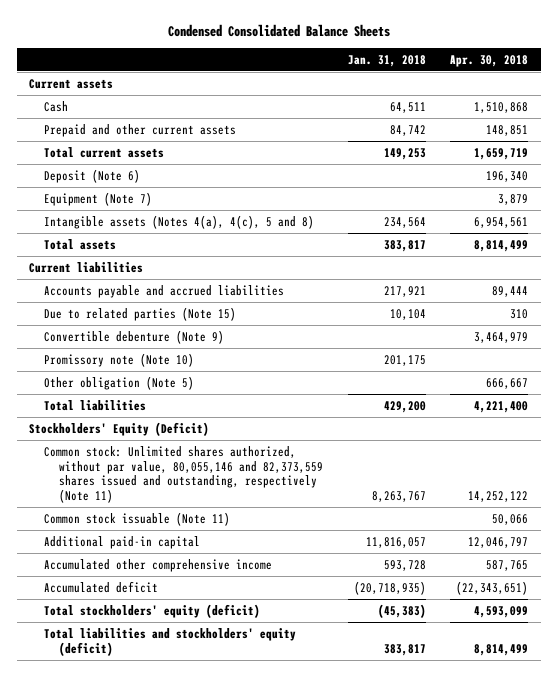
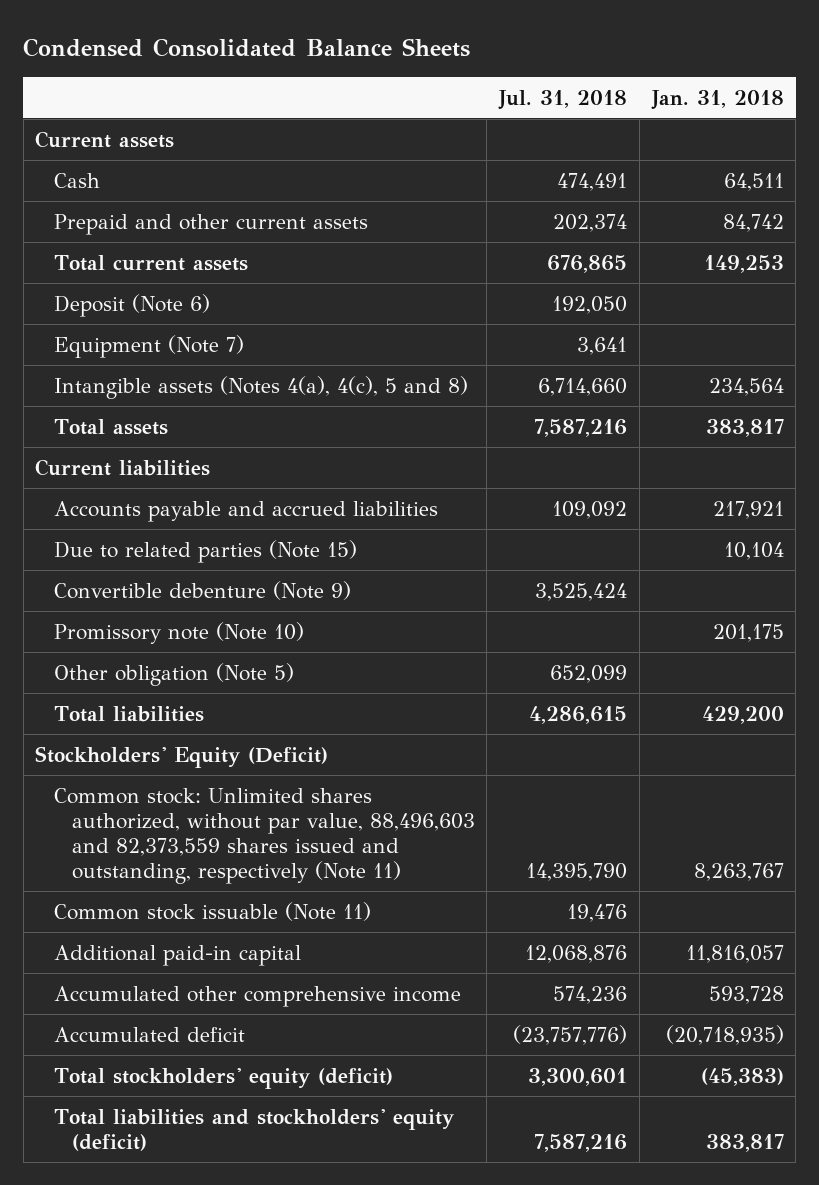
- | Jan. 31, 2018 | Apr. 30, 2018
+ | Jul. 31, 2018 | Jan. 31, 2018
- Common stock: Unlimited shares authorized, without par value, 80,055,146 and 82,373,559 shares issued and outstanding, respectively (Note 11) | 8,263,767 | 14,252,122
+ Common stock: Unlimited shares authorized, without par value, 88,496,603 and 82,373,559 shares issued and outstanding, respectively (Note 11) | 14,395,790 | 8,263,767

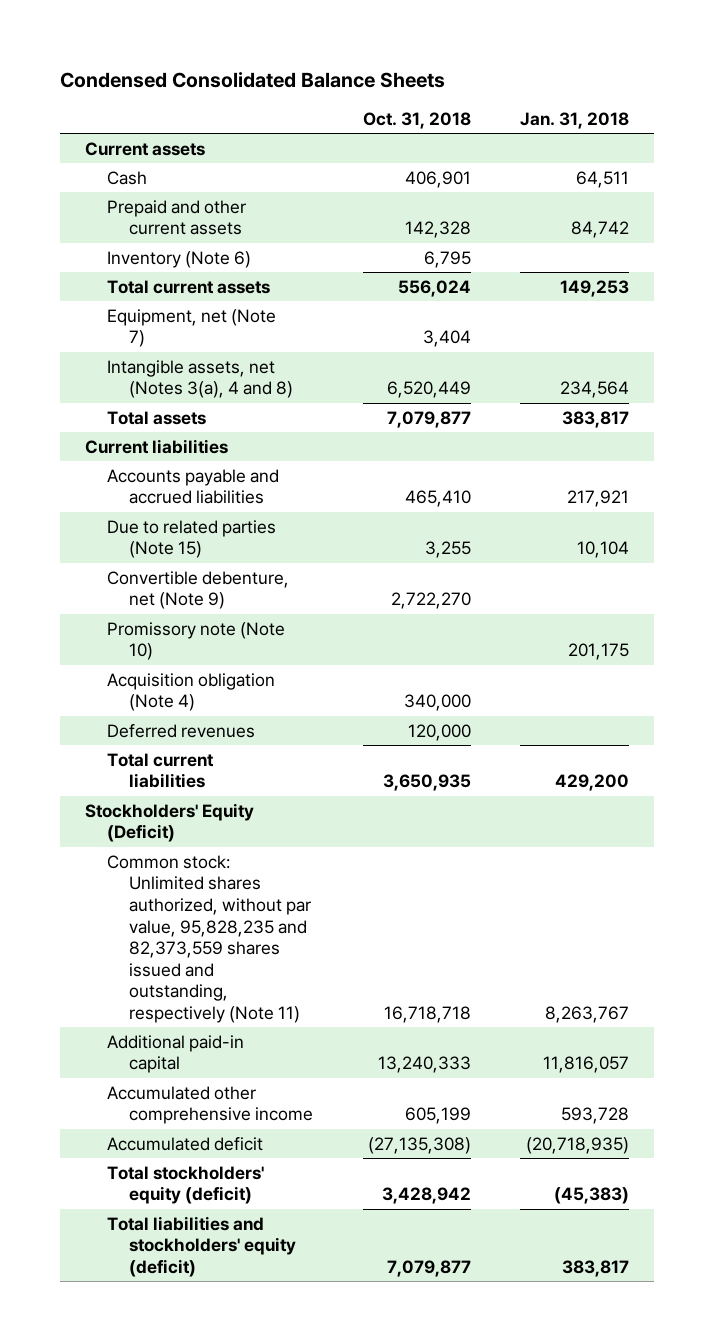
- | Jul. 31, 2018 | Jan. 31, 2018
+ | Oct. 31, 2018 | Jan. 31, 2018
+ Inventory (Note 6) | 6,795 |
- Deposit (Note 6) | 192,050 |
- Equipment (Note 7) | 3,641 |
- Intangible assets (Notes 4(a), 4(c), 5 and 8) | 6,714,660 | 234,564
+ Equipment, net (Note 7) | 3,404 |
+ Intangible assets, net (Notes 3(a), 4 and 8) | 6,520,449 | 234,564
- Convertible debenture (Note 9) | 3,525,424 |
+ Convertible debenture, net (Note 9) | 2,722,270 |
- Other obligation (Note 5) | 652,099 |
- Total liabilities | 4,286,615 | 429,200
+ Acquisition obligation (Note 4) | 340,000 |
+ Deferred revenues | 120,000 |
+ Total current liabilities | 3,650,935 | 429,200
- Common stock: Unlimited shares authorized, without par value, 88,496,603 and 82,373,559 shares issued and outstanding, respectively (Note 11) | 14,395,790 | 8,263,767
- Common stock issuable (Note 11) | 19,476 |
+ Common stock: Unlimited shares authorized, without par value, 95,828,235 and 82,373,559 shares issued and outstanding, respectively (Note 11) | 16,718,718 | 8,263,767

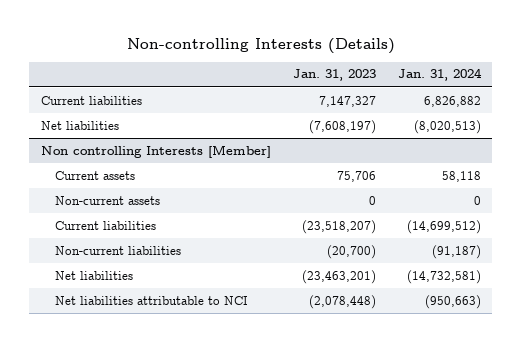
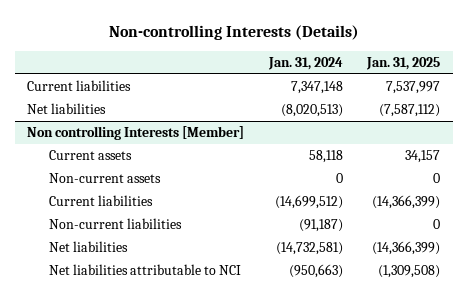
- | Jan. 31, 2023 | Jan. 31, 2024
+ | Jan. 31, 2024 | Jan. 31, 2025
- Current liabilities | 7,147,327 | 6,826,882
+ Current liabilities | 7,347,148 | 7,537,997

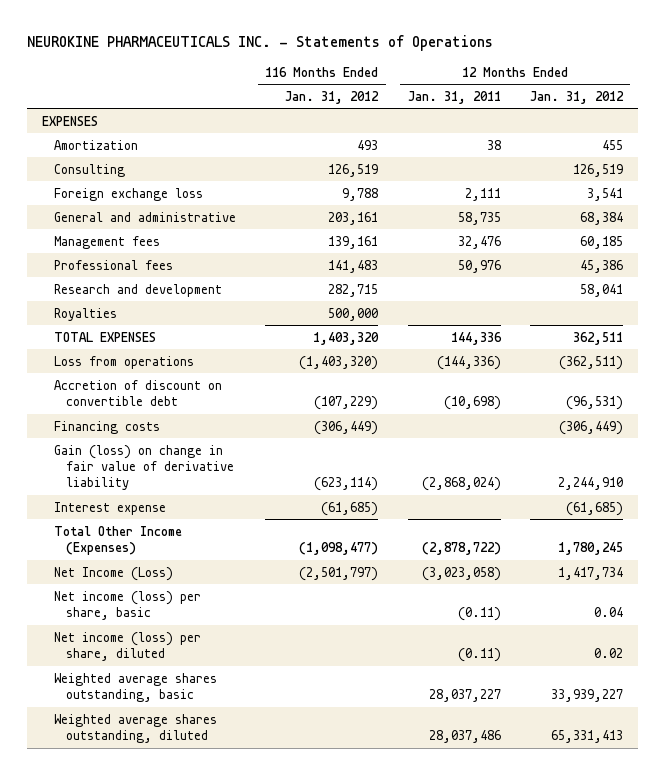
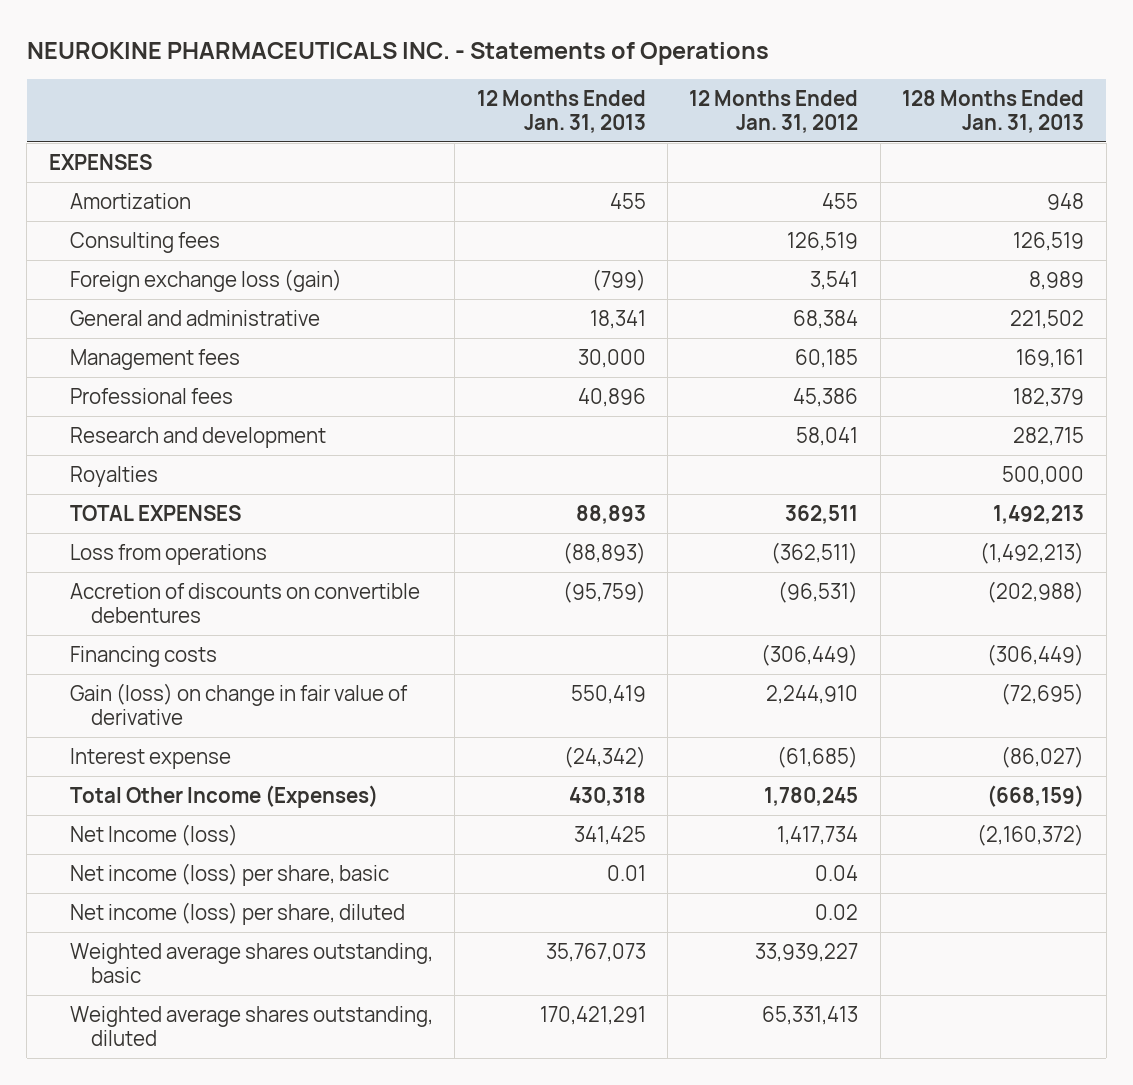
- | 116 Months Ended Jan. 31, 2012 | 12 Months Ended Jan. 31, 2011 | 12 Months Ended Jan. 31, 2012
+ | 12 Months Ended Jan. 31, 2013 | 12 Months Ended Jan. 31, 2012 | 128 Months Ended Jan. 31, 2013
- Consulting | 126,519 | | 126,519
- Foreign exchange loss | 9,788 | 2,111 | 3,541
+ Consulting fees | | 126,519 | 126,519
+ Foreign exchange loss (gain) | (799) | 3,541 | 8,989
- Accretion of discount on convertible debt | (107,229) | (10,698) | (96,531)
+ Accretion of discounts on convertible debentures | (95,759) | (96,531) | (202,988)
- Gain (loss) on change in fair value of derivative liability | (623,114) | (2,868,024) | 2,244,910
+ Gain (loss) on change in fair value of derivative | 550,419 | 2,244,910 | (72,695)
- Net Income (Loss) | (2,501,797) | (3,023,058) | 1,417,734
+ Net Income (loss) | 341,425 | 1,417,734 | (2,160,372)

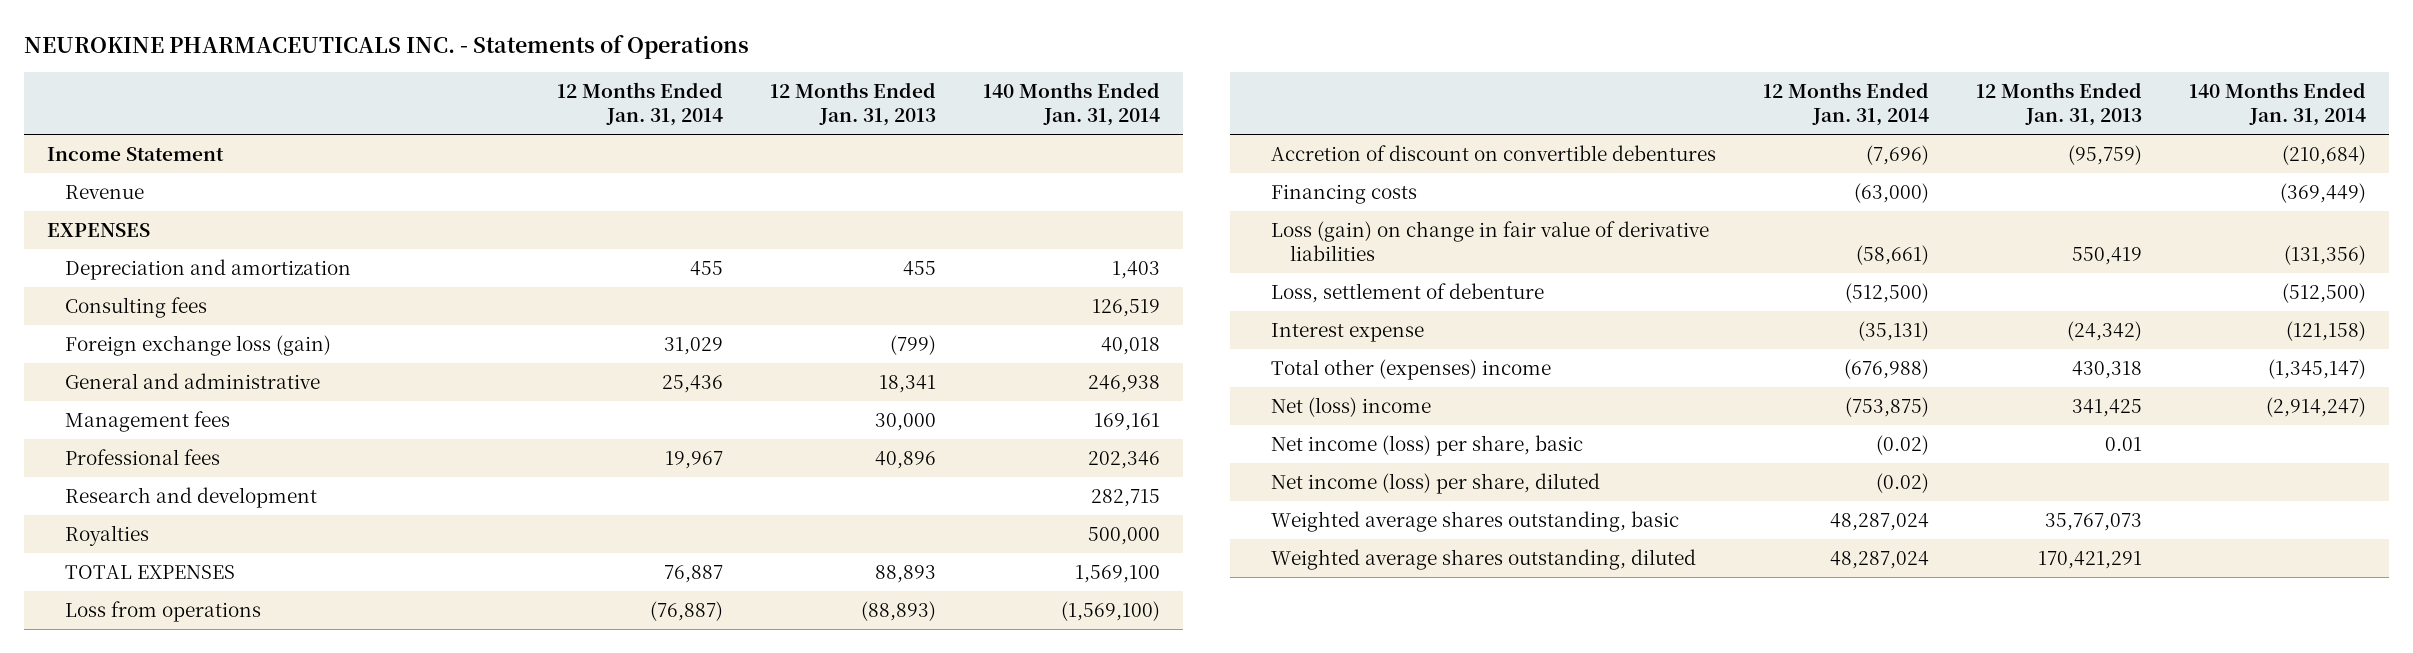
- | 12 Months Ended Jan. 31, 2013 | 12 Months Ended Jan. 31, 2012 | 128 Months Ended Jan. 31, 2013
+ | 12 Months Ended Jan. 31, 2014 | 12 Months Ended Jan. 31, 2013 | 140 Months Ended Jan. 31, 2014
+ Income Statement
+ Revenue
- Amortization | 455 | 455 | 948
+ Depreciation and amortization | 455 | 455 | 1,403
- Accretion of discounts on convertible debentures | (95,759) | (96,531) | (202,988)
+ Accretion of discount on convertible debentures | (7,696) | (95,759) | (210,684)
- Gain (loss) on change in fair value of derivative | 550,419 | 2,244,910 | (72,695)
+ Loss (gain) on change in fair value of derivative liabilities | (58,661) | 550,419 | (131,356)
+ Loss, settlement of debenture | (512,500) | | (512,500)
- Total Other Income (Expenses) | 430,318 | 1,780,245 | (668,159)
- Net Income (loss) | 341,425 | 1,417,734 | (2,160,372)
+ Total other (expenses) income | (676,988) | 430,318 | (1,345,147)
+ Net (loss) income | (753,875) | 341,425 | (2,914,247)

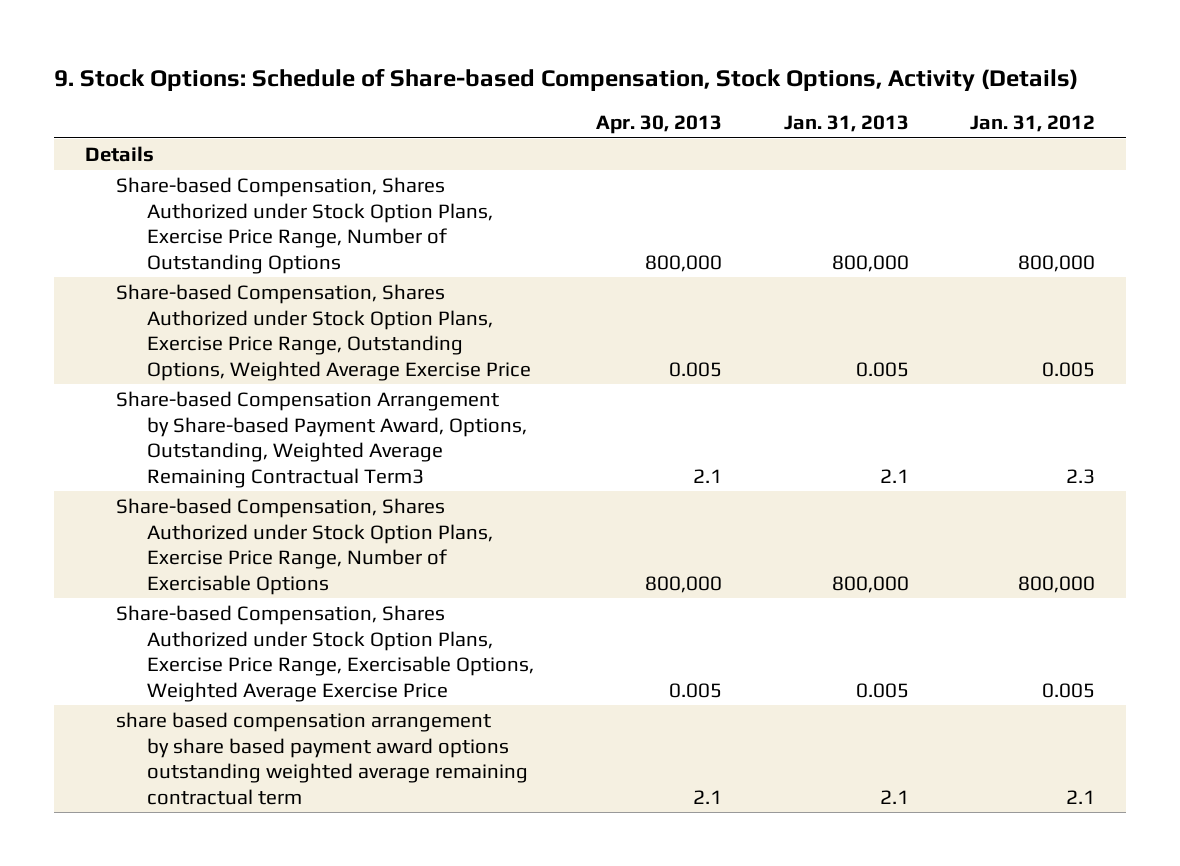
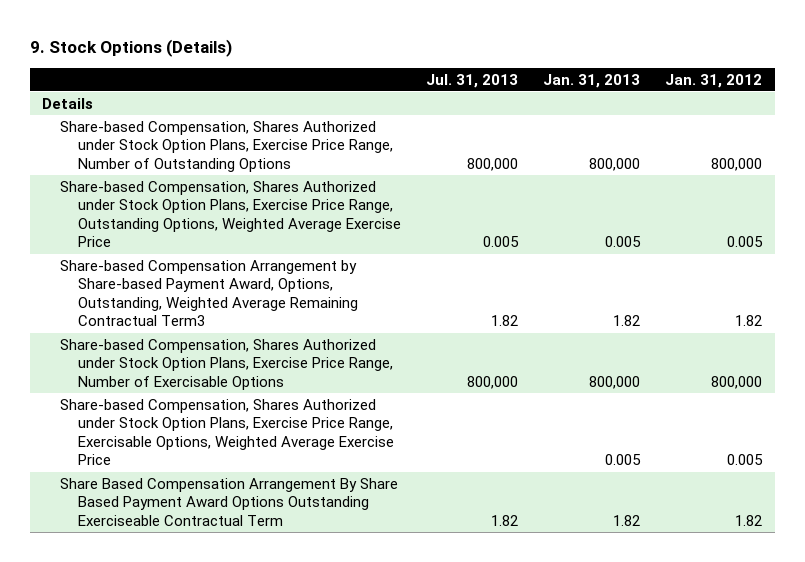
- 9. Stock Options: Schedule of Share-based Compensation, Stock Options, Activity (Details)
+ 9. Stock Options (Details)
- | Apr. 30, 2013 | Jan. 31, 2013 | Jan. 31, 2012
+ | Jul. 31, 2013 | Jan. 31, 2013 | Jan. 31, 2012
- Share-based Compensation Arrangement by Share-based Payment Award, Options, Outstanding, Weighted Average Remaining Contractual Term3 | 2.1 | 2.1 | 2.3
+ Share-based Compensation Arrangement by Share-based Payment Award, Options, Outstanding, Weighted Average Remaining Contractual Term3 | 1.82 | 1.82 | 1.82
- share based compensation arrangement by share based payment award options outstanding weighted average remaining contractual term | 2.1 | 2.1 | 2.1
+ Share Based Compensation Arrangement By Share Based Payment Award Options Outstanding Exerciseable Contractual Term | 1.82 | 1.82 | 1.82

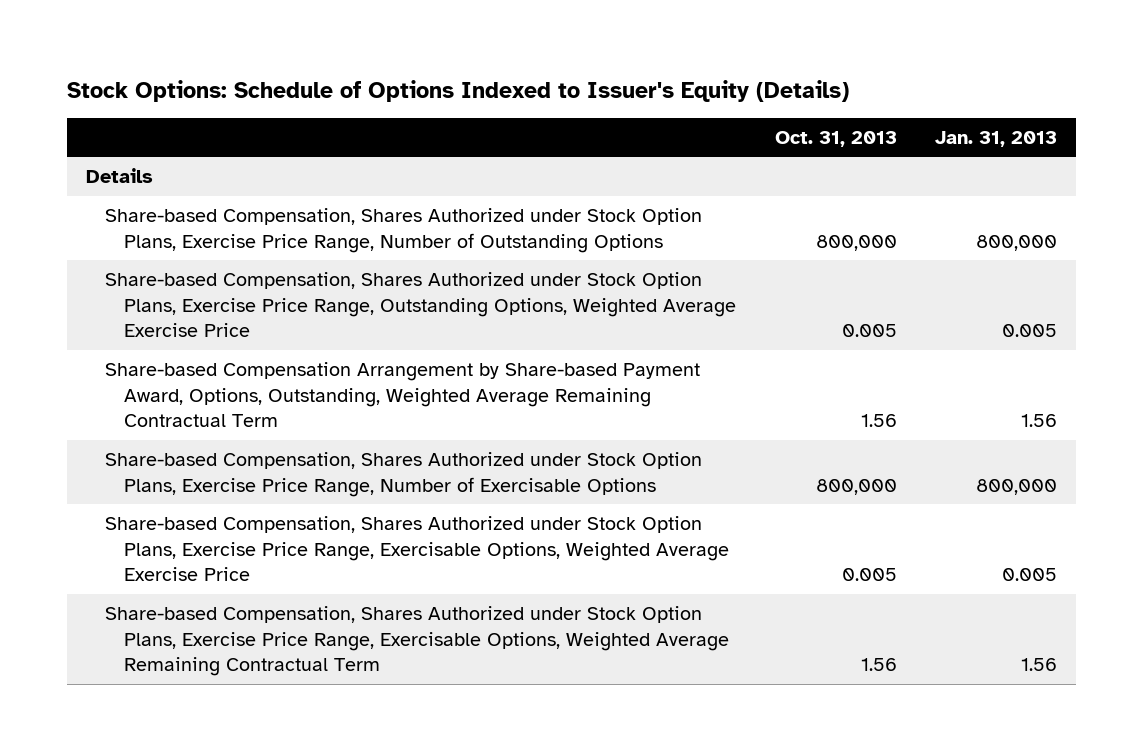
- 9. Stock Options (Details)
+ Stock Options: Schedule of Options Indexed to Issuer's Equity (Details)
- | Jul. 31, 2013 | Jan. 31, 2013 | Jan. 31, 2012
+ | Oct. 31, 2013 | Jan. 31, 2013
- Share-based Compensation Arrangement by Share-based Payment Award, Options, Outstanding, Weighted Average Remaining Contractual Term3 | 1.82 | 1.82 | 1.82
+ Share-based Compensation Arrangement by Share-based Payment Award, Options, Outstanding, Weighted Average Remaining Contractual Term | 1.56 | 1.56
- Share Based Compensation Arrangement By Share Based Payment Award Options Outstanding Exerciseable Contractual Term | 1.82 | 1.82 | 1.82
+ Share-based Compensation, Shares Authorized under Stock Option Plans, Exercise Price Range, Exercisable Options, Weighted Average Remaining Contractual Term | 1.56 | 1.56

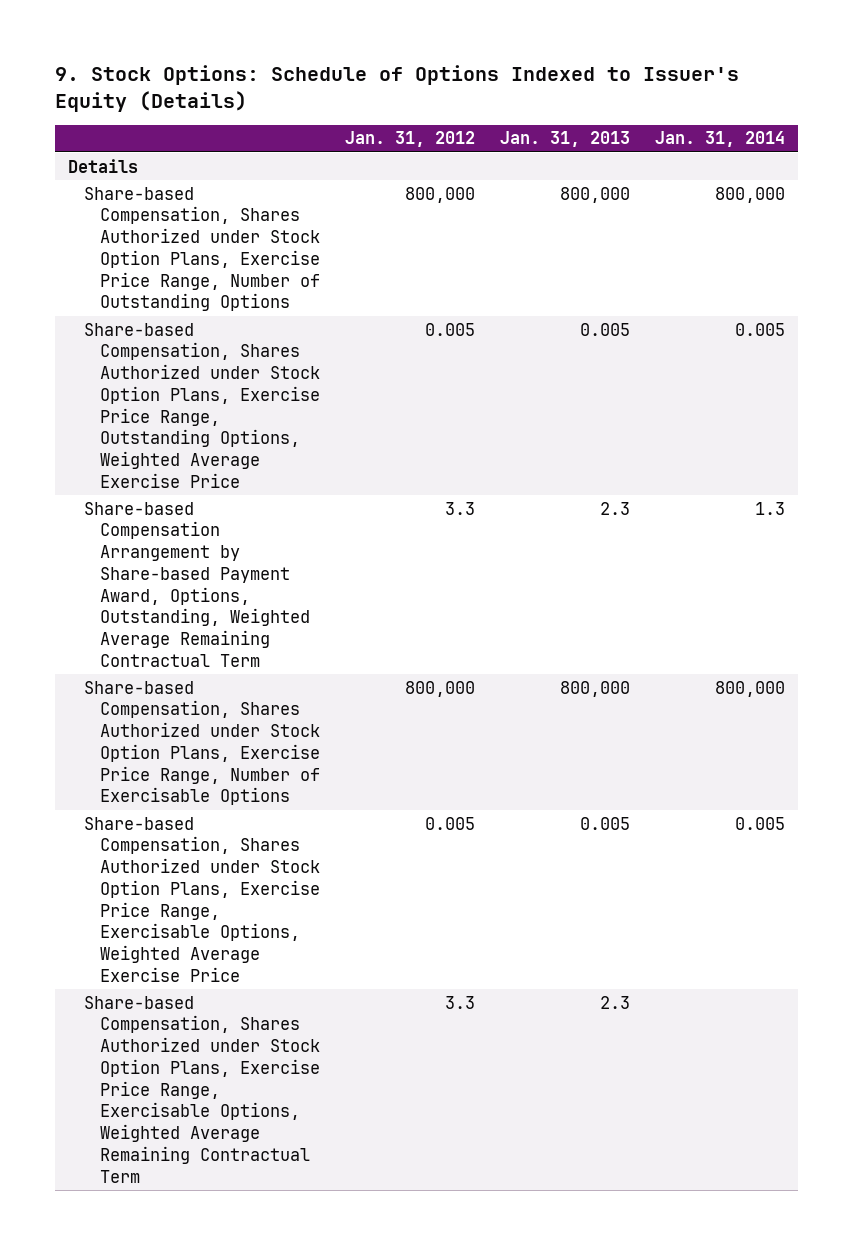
- Stock Options: Schedule of Options Indexed to Issuer's Equity (Details)
+ 9. Stock Options: Schedule of Options Indexed to Issuer's Equity (Details)
- | Oct. 31, 2013 | Jan. 31, 2013
+ | Jan. 31, 2012 | Jan. 31, 2013 | Jan. 31, 2014
- Share-based Compensation Arrangement by Share-based Payment Award, Options, Outstanding, Weighted Average Remaining Contractual Term | 1.56 | 1.56
+ Share-based Compensation Arrangement by Share-based Payment Award, Options, Outstanding, Weighted Average Remaining Contractual Term | 3.3 | 2.3 | 1.3
- Share-based Compensation, Shares Authorized under Stock Option Plans, Exercise Price Range, Exercisable Options, Weighted Average Remaining Contractual Term | 1.56 | 1.56
+ Share-based Compensation, Shares Authorized under Stock Option Plans, Exercise Price Range, Exercisable Options, Weighted Average Remaining Contractual Term | 3.3 | 2.3 |

